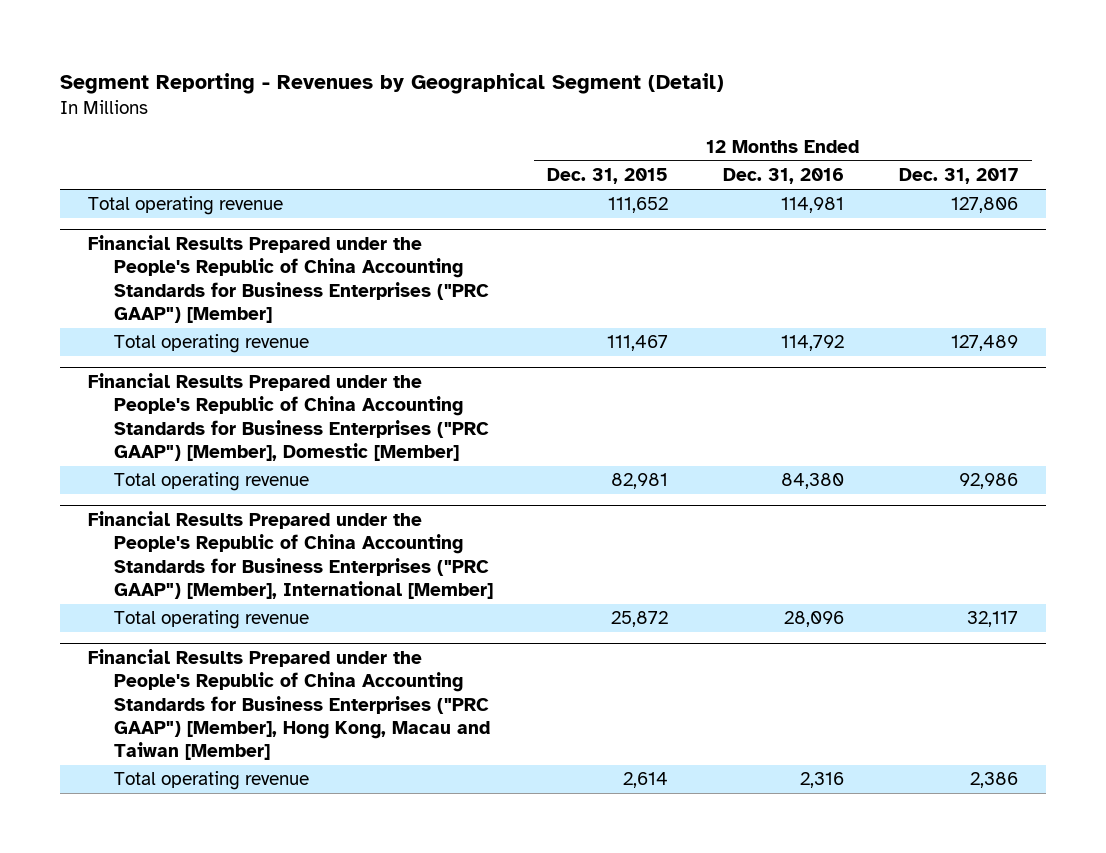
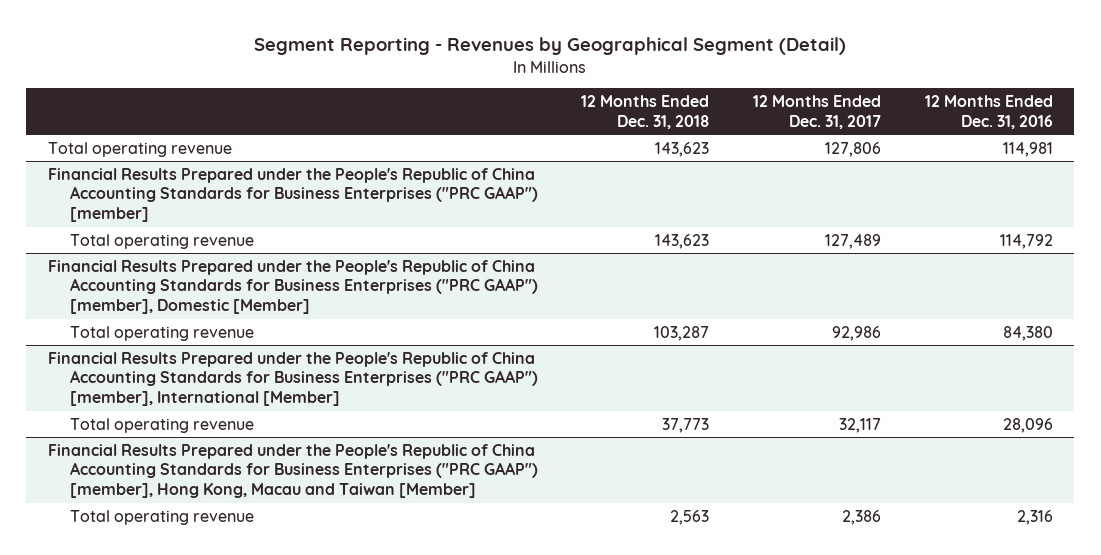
- | 12 Months Ended Dec. 31, 2015 | 12 Months Ended Dec. 31, 2016 | 12 Months Ended Dec. 31, 2017
+ | 12 Months Ended Dec. 31, 2018 | 12 Months Ended Dec. 31, 2017 | 12 Months Ended Dec. 31, 2016
- Financial Results Prepared under the People's Republic of China Accounting Standards for Business Enterprises ("PRC GAAP") [Member]
+ Financial Results Prepared under the People's Republic of China Accounting Standards for Business Enterprises ("PRC GAAP") [member]
- Financial Results Prepared under the People's Republic of China Accounting Standards for Business Enterprises ("PRC GAAP") [Member], Domestic [Member]
+ Financial Results Prepared under the People's Republic of China Accounting Standards for Business Enterprises ("PRC GAAP") [member], Domestic [Member]
- Financial Results Prepared under the People's Republic of China Accounting Standards for Business Enterprises ("PRC GAAP") [Member], International [Member]
+ Financial Results Prepared under the People's Republic of China Accounting Standards for Business Enterprises ("PRC GAAP") [member], International [Member]
- Financial Results Prepared under the People's Republic of China Accounting Standards for Business Enterprises ("PRC GAAP") [Member], Hong Kong, Macau and Taiwan [Member]
+ Financial Results Prepared under the People's Republic of China Accounting Standards for Business Enterprises ("PRC GAAP") [member], Hong Kong, Macau and Taiwan [Member]

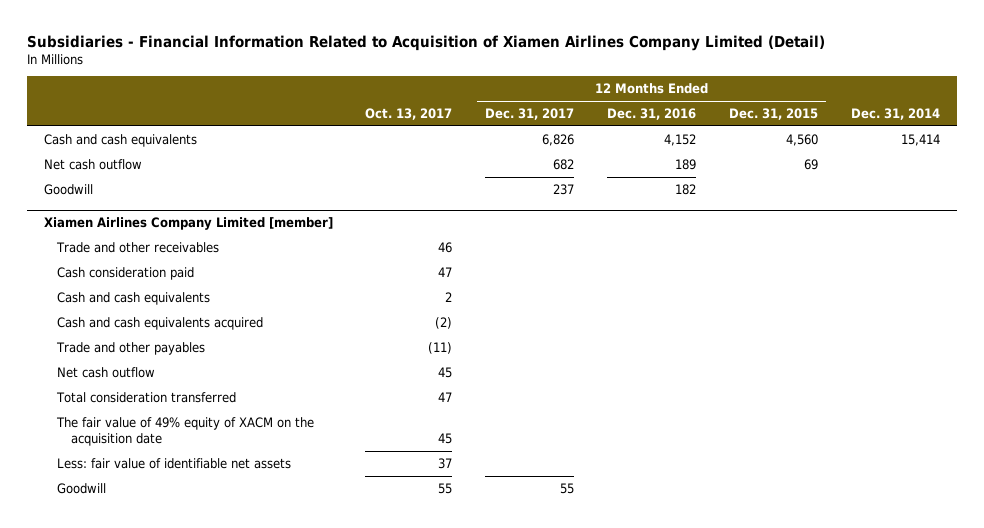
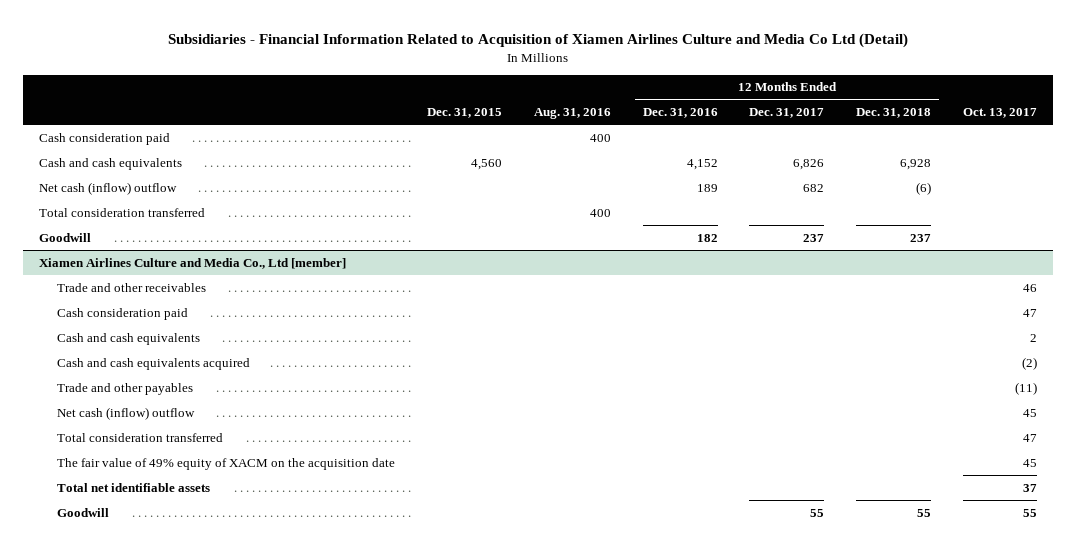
- Subsidiaries - Financial Information Related to Acquisition of Xiamen Airlines Company Limited (Detail)
+ Subsidiaries - Financial Information Related to Acquisition of Xiamen Airlines Culture and Media Co Ltd (Detail)
- | Oct. 13, 2017 | 12 Months Ended Dec. 31, 2017 | 12 Months Ended Dec. 31, 2016 | 12 Months Ended Dec. 31, 2015 | Dec. 31, 2014
+ | Dec. 31, 2015 | Aug. 31, 2016 | 12 Months Ended Dec. 31, 2016 | 12 Months Ended Dec. 31, 2017 | 12 Months Ended Dec. 31, 2018 | Oct. 13, 2017
+ Cash consideration paid | | 400 | | | |
- Net cash outflow | | 682 | 189 | 69 |
+ Net cash (inflow) outflow | | | 189 | 682 | (6) |
+ Total consideration transferred | | 400 | | | |
- Xiamen Airlines Company Limited [member]
+ Xiamen Airlines Culture and Media Co., Ltd [member]
- Net cash outflow | 45 | | | |
+ Net cash (inflow) outflow | | | | | | 45
- Less: fair value of identifiable net assets | 37 | | | |
+ Total net identifiable assets | | | | | | 37

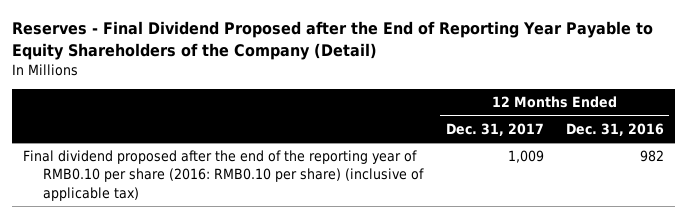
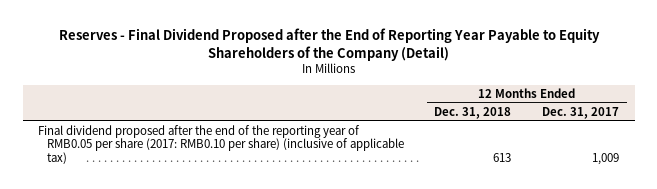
- | 12 Months Ended Dec. 31, 2017 | 12 Months Ended Dec. 31, 2016
+ | 12 Months Ended Dec. 31, 2018 | 12 Months Ended Dec. 31, 2017
- Final dividend proposed after the end of the reporting year of RMB0.10 per share (2016: RMB0.10 per share) (inclusive of applicable tax) | 1,009 | 982
+ Final dividend proposed after the end of the reporting year of RMB0.05 per share (2017: RMB0.10 per share) (inclusive of applicable tax) | 613 | 1,009

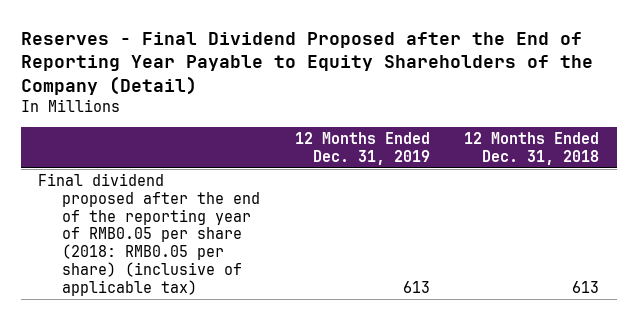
- | 12 Months Ended Dec. 31, 2018 | 12 Months Ended Dec. 31, 2017
+ | 12 Months Ended Dec. 31, 2019 | 12 Months Ended Dec. 31, 2018
- Final dividend proposed after the end of the reporting year of RMB0.05 per share (2017: RMB0.10 per share) (inclusive of applicable tax) | 613 | 1,009
+ Final dividend proposed after the end of the reporting year of RMB0.05 per share (2018: RMB0.05 per share) (inclusive of applicable tax) | 613 | 613

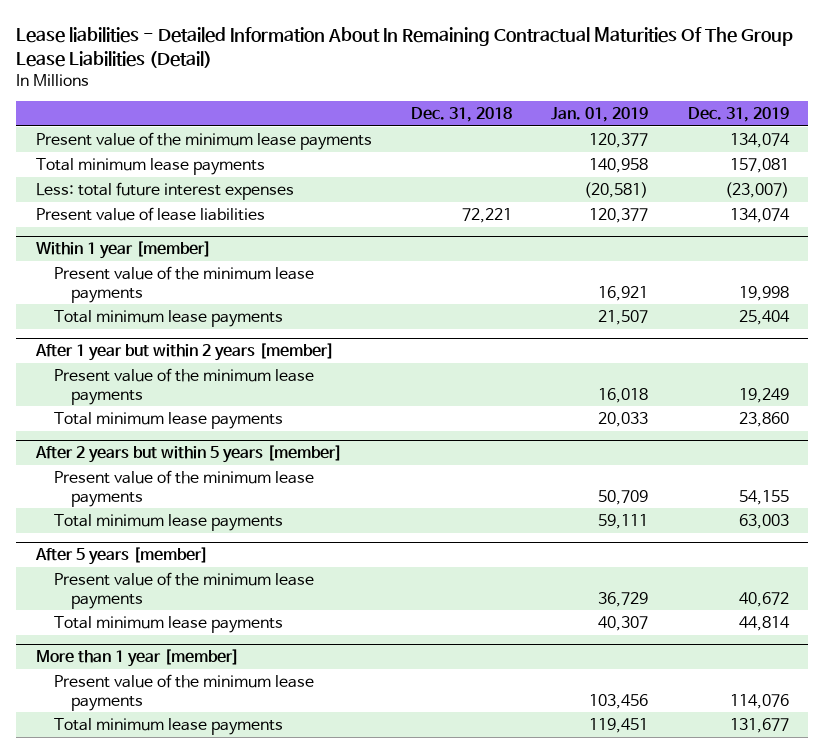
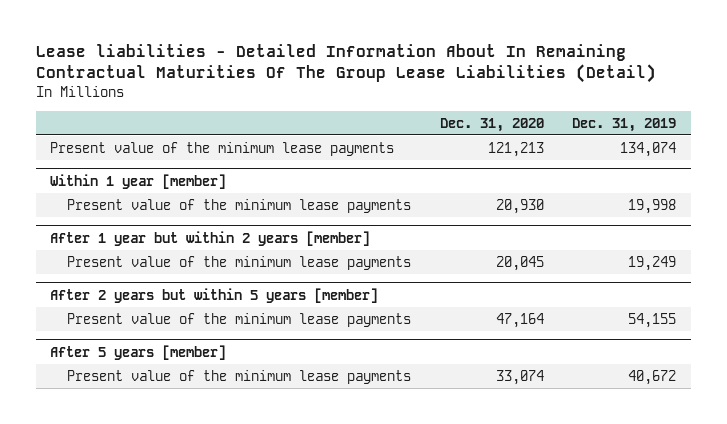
- | Dec. 31, 2018 | Jan. 01, 2019 | Dec. 31, 2019
+ | Dec. 31, 2020 | Dec. 31, 2019
- Total minimum lease payments | | 140,958 | 157,081
- Less: total future interest expenses | | (20,581) | (23,007)
- Present value of lease liabilities | 72,221 | 120,377 | 134,074
@ Within 1 year [member]
- Total minimum lease payments | | 21,507 | 25,404
@ After 1 year but within 2 years [member]
- Total minimum lease payments | | 20,033 | 23,860
@ After 2 years but within 5 years [member]
- Total minimum lease payments | | 59,111 | 63,003
@ After 5 years [member]
- Total minimum lease payments | | 40,307 | 44,814
- More than 1 year [member]
- Present value of the minimum lease payments | | 103,456 | 114,076
- Total minimum lease payments | | 119,451 | 131,677

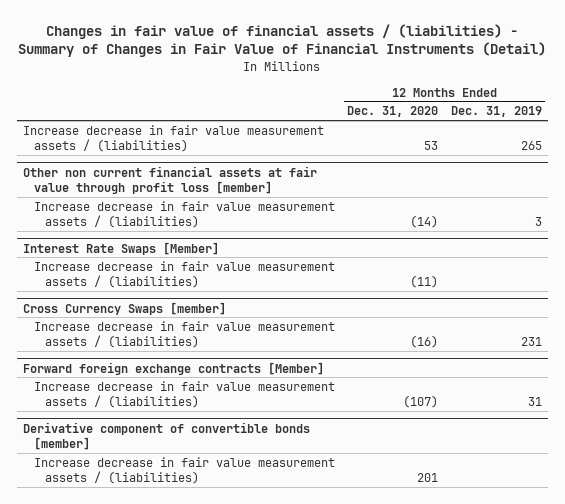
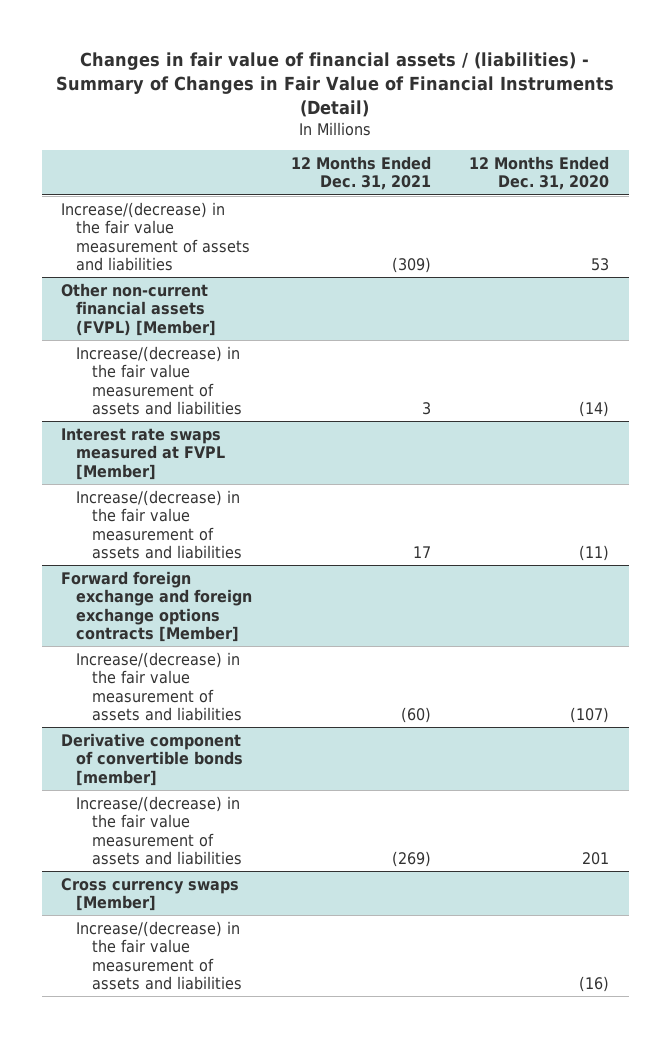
- | 12 Months Ended Dec. 31, 2020 | 12 Months Ended Dec. 31, 2019
+ | 12 Months Ended Dec. 31, 2021 | 12 Months Ended Dec. 31, 2020
- Increase decrease in fair value measurement assets / (liabilities) | 53 | 265
- Other non current financial assets at fair value through profit loss [member]
- Increase decrease in fair value measurement assets / (liabilities) | (14) | 3
- Interest Rate Swaps [Member]
- Increase decrease in fair value measurement assets / (liabilities) | (11) |
- Cross Currency Swaps [member]
- Increase decrease in fair value measurement assets / (liabilities) | (16) | 231
- Forward foreign exchange contracts [Member]
- Increase decrease in fair value measurement assets / (liabilities) | (107) | 31
+ Increase/(decrease) in the fair value measurement of assets and liabilities | (309) | 53
+ Other non-current financial assets (FVPL) [Member]
+ Increase/(decrease) in the fair value measurement of assets and liabilities | 3 | (14)
+ Interest rate swaps measured at FVPL [Member]
+ Increase/(decrease) in the fair value measurement of assets and liabilities | 17 | (11)
+ Forward foreign exchange and foreign exchange options contracts [Member]
+ Increase/(decrease) in the fair value measurement of assets and liabilities | (60) | (107)
@ Derivative component of convertible bonds [member]
- Increase decrease in fair value measurement assets / (liabilities) | 201 |
+ Increase/(decrease) in the fair value measurement of assets and liabilities | (269) | 201
+ Cross currency swaps [Member]
+ Increase/(decrease) in the fair value measurement of assets and liabilities | | (16)

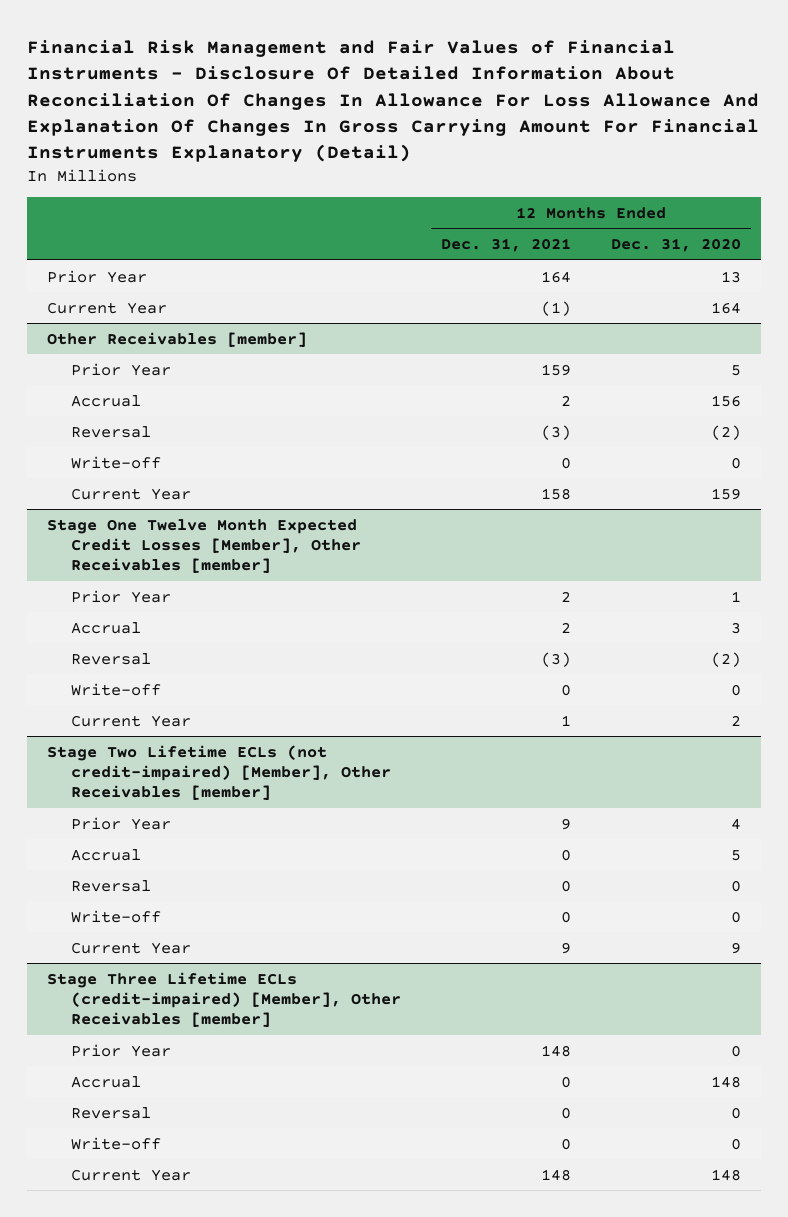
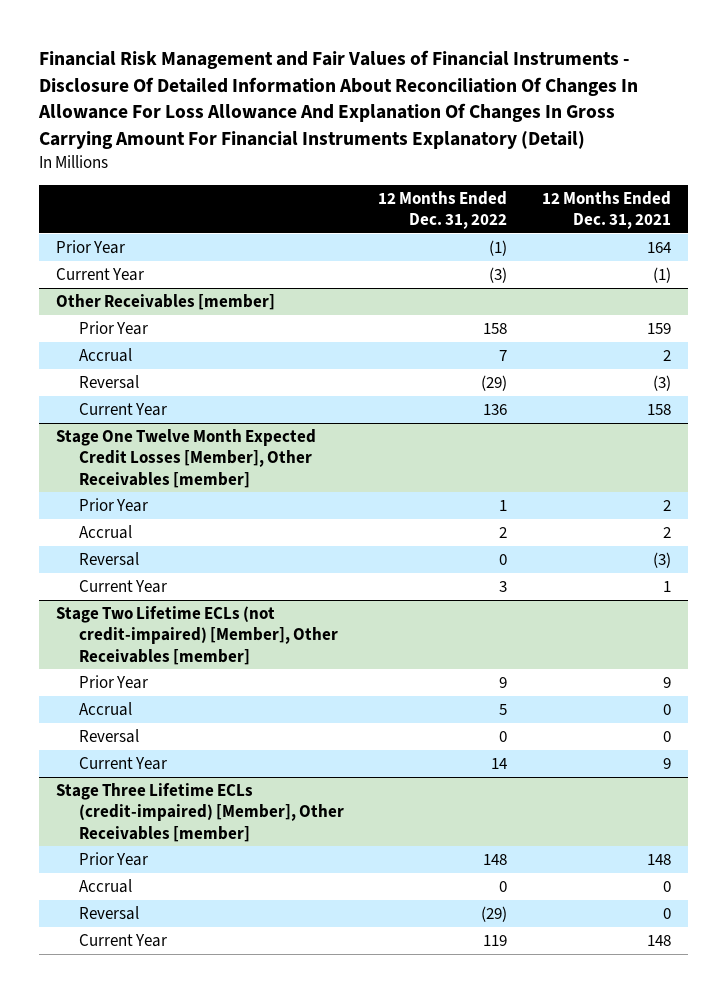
- | 12 Months Ended Dec. 31, 2021 | 12 Months Ended Dec. 31, 2020
+ | 12 Months Ended Dec. 31, 2022 | 12 Months Ended Dec. 31, 2021
@ Other Receivables [member]
- Write-off | 0 | 0
@ Stage One Twelve Month Expected Credit Losses [Member], Other Receivables [member]
- Write-off | 0 | 0
@ Stage Two Lifetime ECLs (not credit-impaired) [Member], Other Receivables [member]
- Write-off | 0 | 0
@ Stage Three Lifetime ECLs (credit-impaired) [Member], Other Receivables [member]
- Write-off | 0 | 0

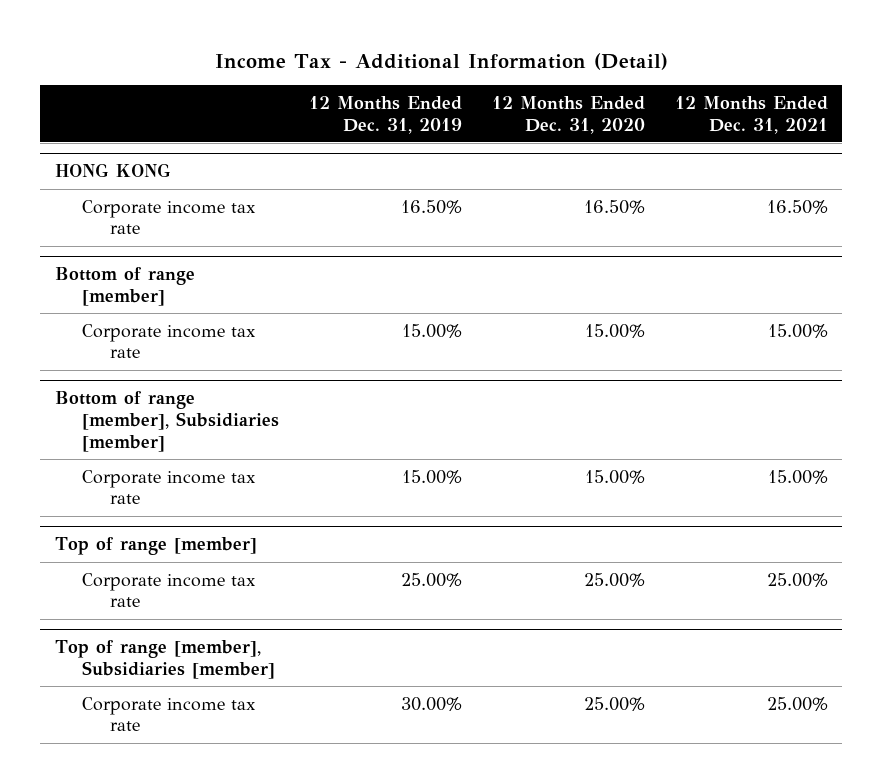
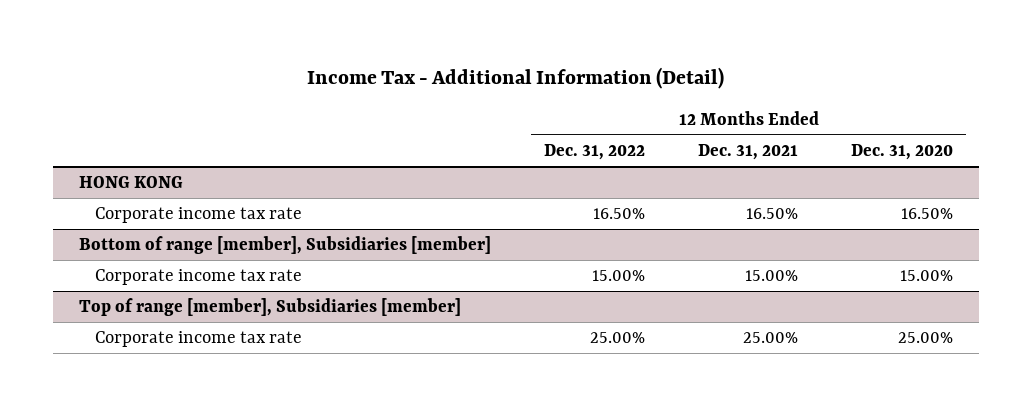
- | 12 Months Ended Dec. 31, 2019 | 12 Months Ended Dec. 31, 2020 | 12 Months Ended Dec. 31, 2021
+ | 12 Months Ended Dec. 31, 2022 | 12 Months Ended Dec. 31, 2021 | 12 Months Ended Dec. 31, 2020
- Bottom of range [member]
- Corporate income tax rate | 15.00% | 15.00% | 15.00%
- Top of range [member]
- Corporate income tax rate | 25.00% | 25.00% | 25.00%

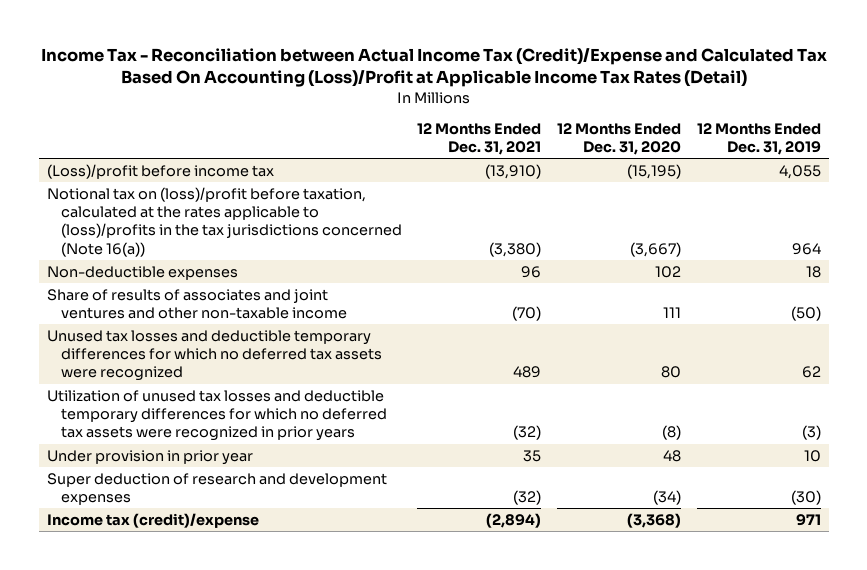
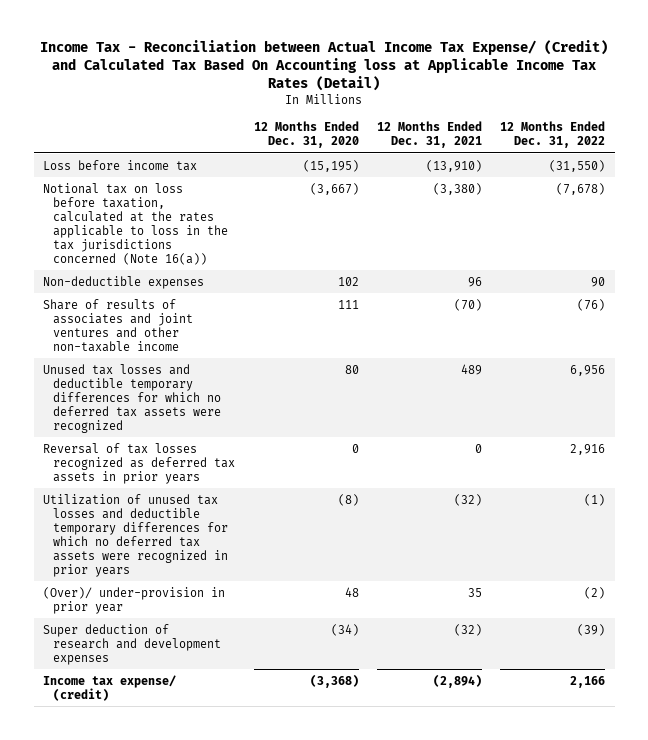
- Income Tax - Reconciliation between Actual Income Tax (Credit)/Expense and Calculated Tax Based On Accounting (Loss)/Profit at Applicable Income Tax Rates (Detail)
+ Income Tax - Reconciliation between Actual Income Tax Expense/ (Credit) and Calculated Tax Based On Accounting loss at Applicable Income Tax Rates (Detail)
- | 12 Months Ended Dec. 31, 2021 | 12 Months Ended Dec. 31, 2020 | 12 Months Ended Dec. 31, 2019
+ | 12 Months Ended Dec. 31, 2020 | 12 Months Ended Dec. 31, 2021 | 12 Months Ended Dec. 31, 2022
- (Loss)/profit before income tax | (13,910) | (15,195) | 4,055
- Notional tax on (loss)/profit before taxation, calculated at the rates applicable to (loss)/profits in the tax jurisdictions concerned (Note 16(a)) | (3,380) | (3,667) | 964
+ Loss before income tax | (15,195) | (13,910) | (31,550)
+ Notional tax on loss before taxation, calculated at the rates applicable to loss in the tax jurisdictions concerned (Note 16(a)) | (3,667) | (3,380) | (7,678)
+ Reversal of tax losses recognized as deferred tax assets in prior years | 0 | 0 | 2,916
- Under provision in prior year | 35 | 48 | 10
+ (Over)/ under-provision in prior year | 48 | 35 | (2)
- Income tax (credit)/expense | (2,894) | (3,368) | 971
+ Income tax expense/ (credit) | (3,368) | (2,894) | 2,166

